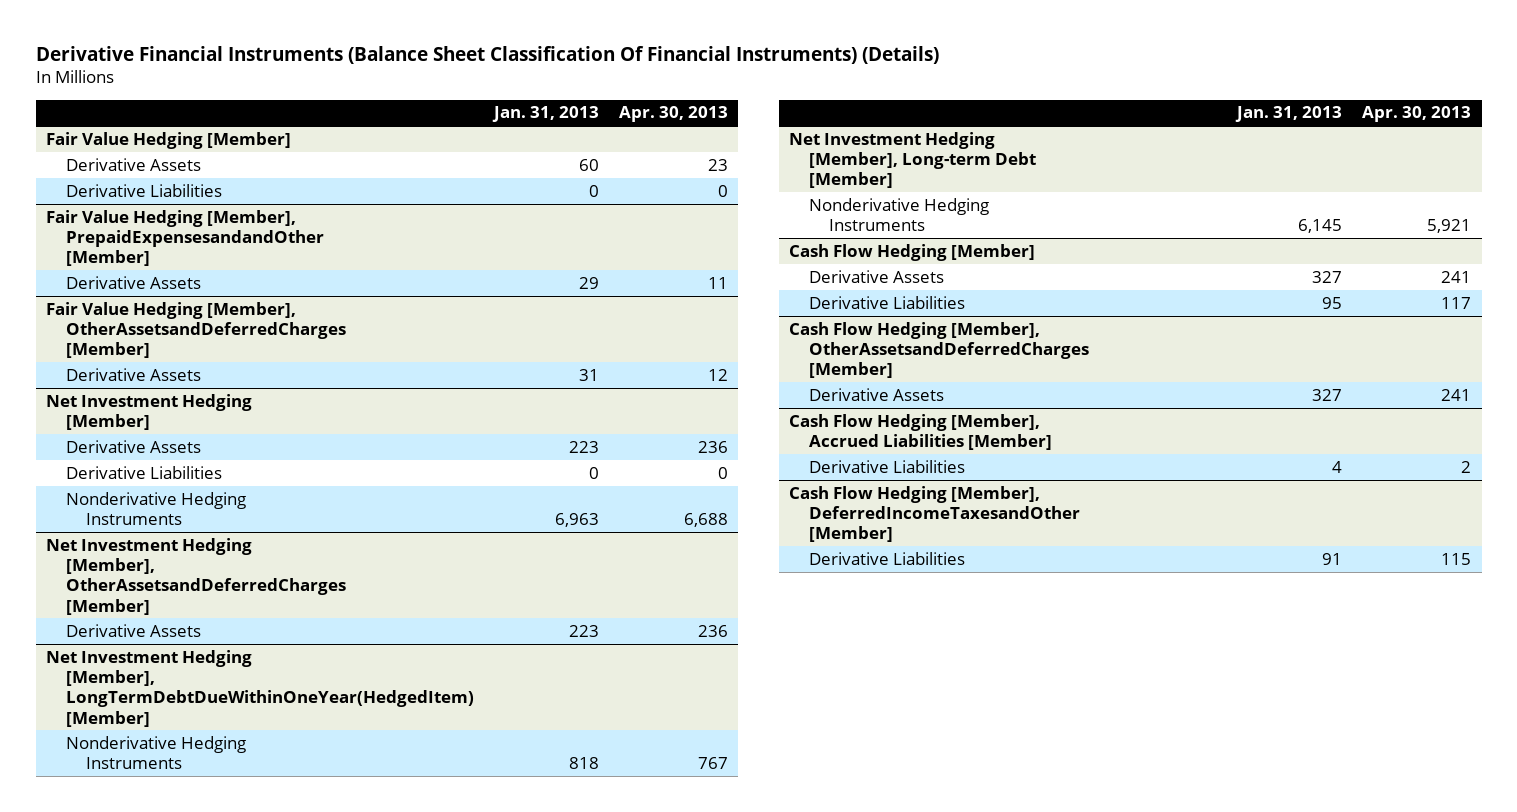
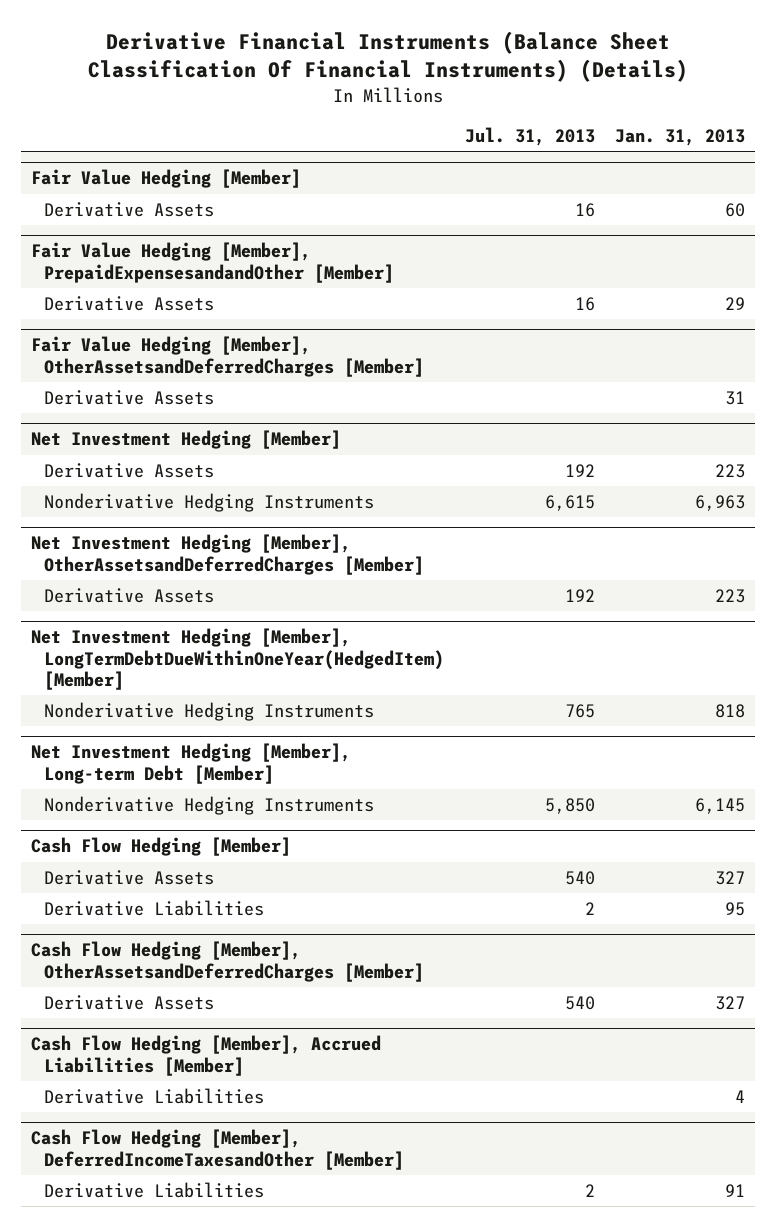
- | Jan. 31, 2013 | Apr. 30, 2013
+ | Jul. 31, 2013 | Jan. 31, 2013
@ Fair Value Hedging [Member]
- Derivative Liabilities | 0 | 0
@ Net Investment Hedging [Member]
- Derivative Liabilities | 0 | 0

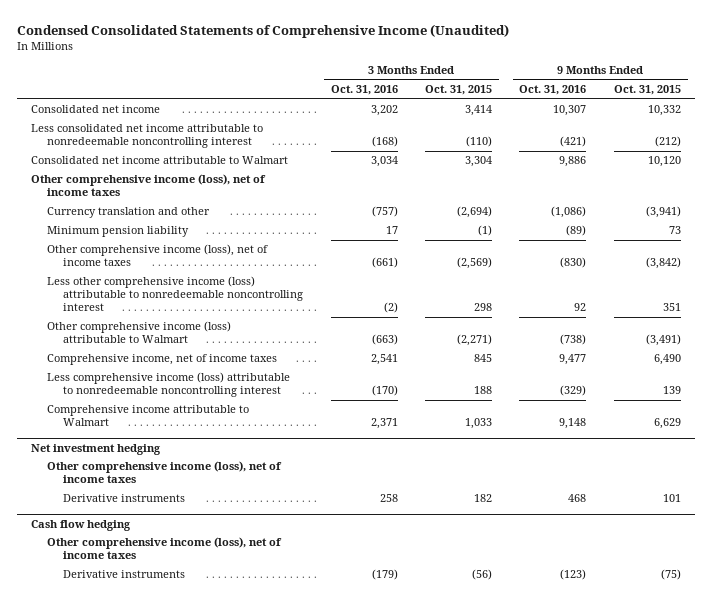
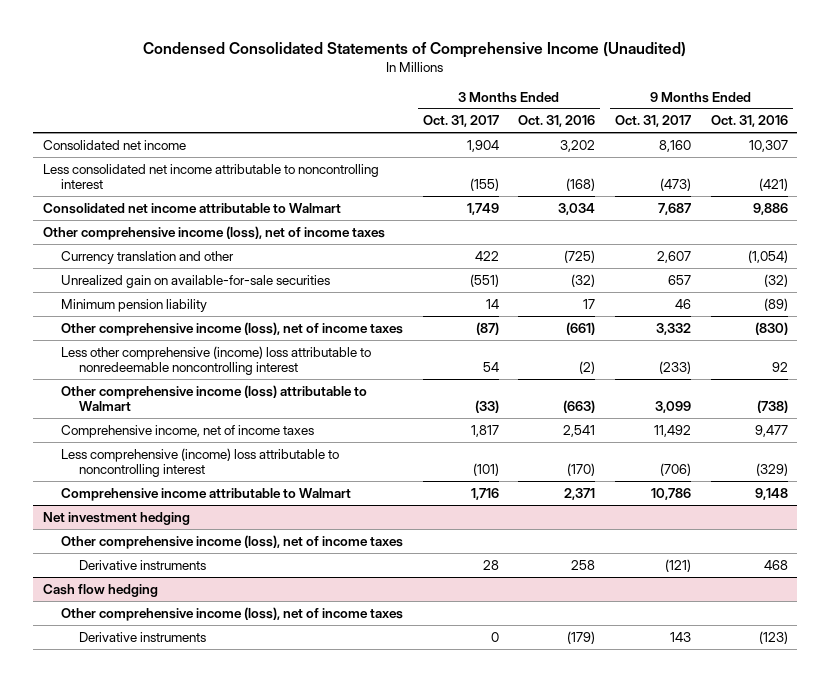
- | 3 Months Ended Oct. 31, 2016 | 3 Months Ended Oct. 31, 2015 | 9 Months Ended Oct. 31, 2016 | 9 Months Ended Oct. 31, 2015
+ | 3 Months Ended Oct. 31, 2017 | 3 Months Ended Oct. 31, 2016 | 9 Months Ended Oct. 31, 2017 | 9 Months Ended Oct. 31, 2016
- Less consolidated net income attributable to nonredeemable noncontrolling interest | (168) | (110) | (421) | (212)
+ Less consolidated net income attributable to noncontrolling interest | (155) | (168) | (473) | (421)
- Currency translation and other | (757) | (2,694) | (1,086) | (3,941)
+ Currency translation and other | 422 | (725) | 2,607 | (1,054)
+ Unrealized gain on available-for-sale securities | (551) | (32) | 657 | (32)
- Less other comprehensive income (loss) attributable to nonredeemable noncontrolling interest | (2) | 298 | 92 | 351
+ Less other comprehensive (income) loss attributable to nonredeemable noncontrolling interest | 54 | (2) | (233) | 92
- Less comprehensive income (loss) attributable to nonredeemable noncontrolling interest | (170) | 188 | (329) | 139
+ Less comprehensive (income) loss attributable to noncontrolling interest | (101) | (170) | (706) | (329)

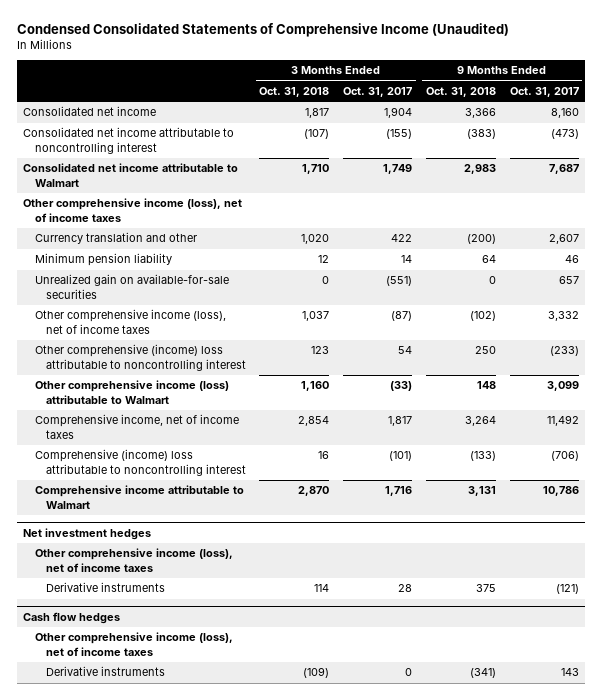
- | 3 Months Ended Oct. 31, 2017 | 3 Months Ended Oct. 31, 2016 | 9 Months Ended Oct. 31, 2017 | 9 Months Ended Oct. 31, 2016
+ | 3 Months Ended Oct. 31, 2018 | 3 Months Ended Oct. 31, 2017 | 9 Months Ended Oct. 31, 2018 | 9 Months Ended Oct. 31, 2017
- Less consolidated net income attributable to noncontrolling interest | (155) | (168) | (473) | (421)
+ Consolidated net income attributable to noncontrolling interest | (107) | (155) | (383) | (473)
moved down: Unrealized gain on available-for-sale securities | 0 | (551) | 0 | 657
- Less other comprehensive (income) loss attributable to nonredeemable noncontrolling interest | 54 | (2) | (233) | 92
+ Other comprehensive (income) loss attributable to noncontrolling interest | 123 | 54 | 250 | (233)
- Less comprehensive (income) loss attributable to noncontrolling interest | (101) | (170) | (706) | (329)
+ Comprehensive (income) loss attributable to noncontrolling interest | 16 | (101) | (133) | (706)
- Net investment hedging
+ Net investment hedges
- Cash flow hedging
+ Cash flow hedges

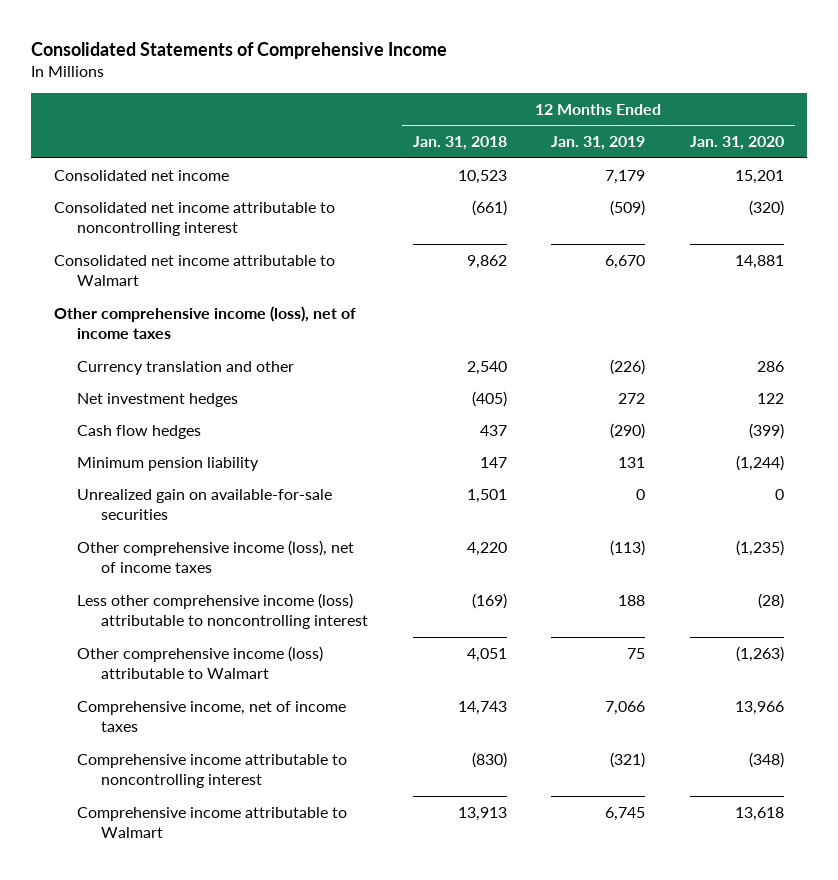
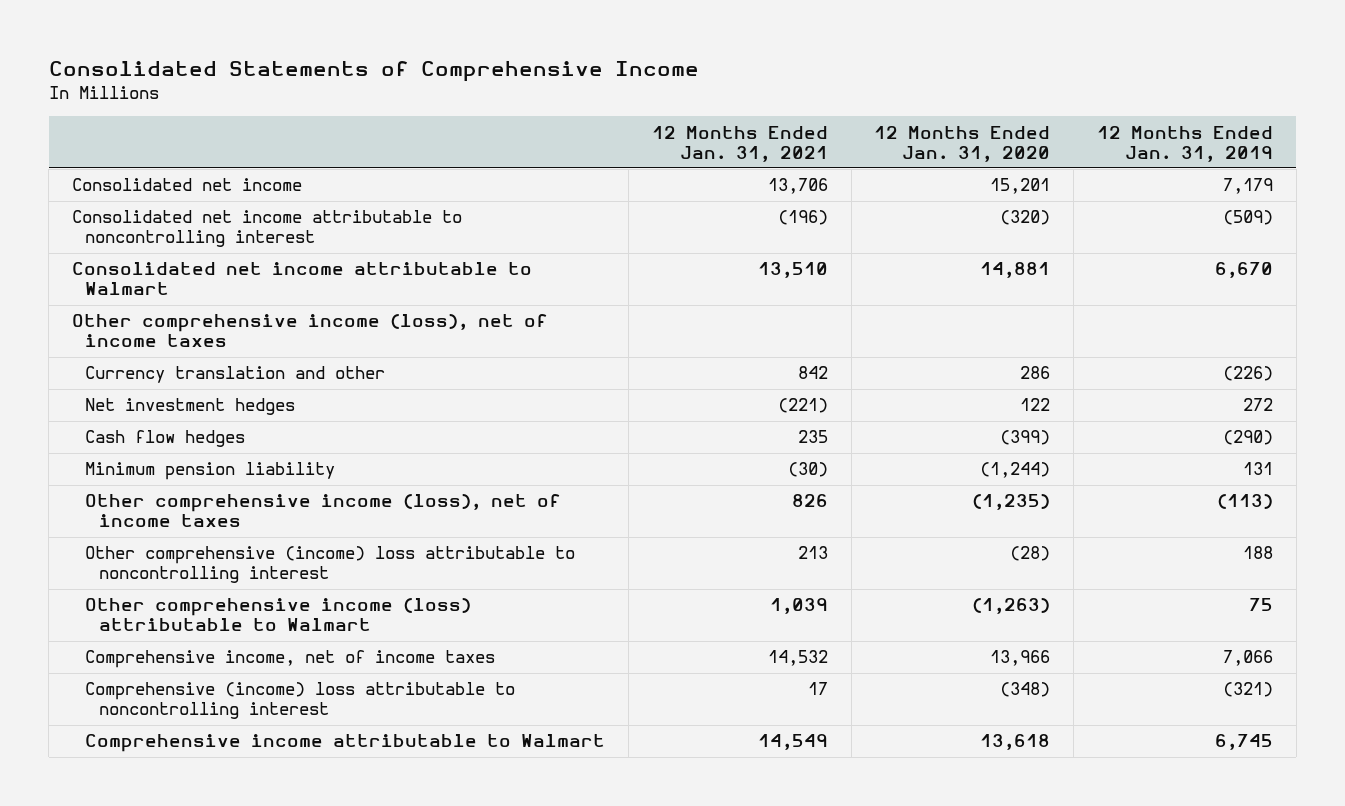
- | 12 Months Ended Jan. 31, 2018 | 12 Months Ended Jan. 31, 2019 | 12 Months Ended Jan. 31, 2020
+ | 12 Months Ended Jan. 31, 2021 | 12 Months Ended Jan. 31, 2020 | 12 Months Ended Jan. 31, 2019
- Unrealized gain on available-for-sale securities | 1,501 | 0 | 0
- Less other comprehensive income (loss) attributable to noncontrolling interest | (169) | 188 | (28)
+ Other comprehensive (income) loss attributable to noncontrolling interest | 213 | (28) | 188
- Comprehensive income attributable to noncontrolling interest | (830) | (321) | (348)
+ Comprehensive (income) loss attributable to noncontrolling interest | 17 | (348) | (321)

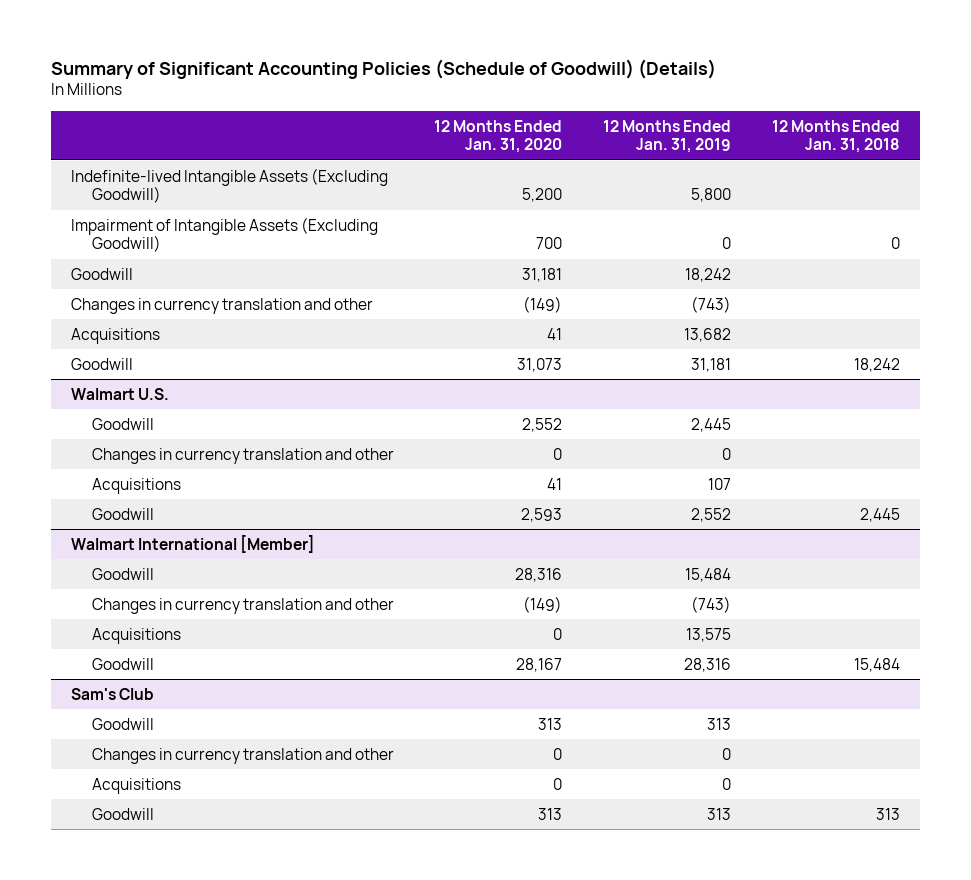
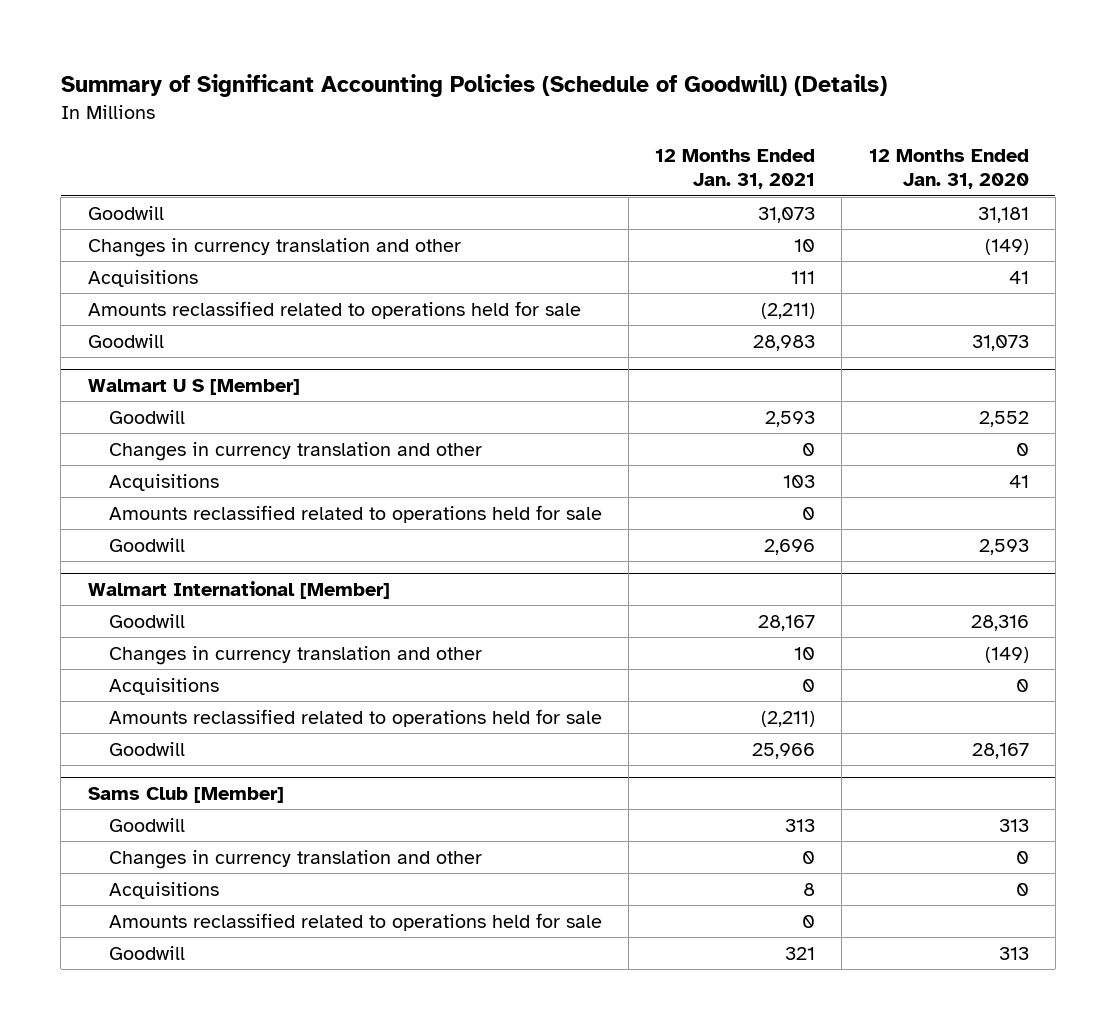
- | 12 Months Ended Jan. 31, 2020 | 12 Months Ended Jan. 31, 2019 | 12 Months Ended Jan. 31, 2018
+ | 12 Months Ended Jan. 31, 2021 | 12 Months Ended Jan. 31, 2020
- Indefinite-lived Intangible Assets (Excluding Goodwill) | 5,200 | 5,800 |
- Impairment of Intangible Assets (Excluding Goodwill) | 700 | 0 | 0
+ Amounts reclassified related to operations held for sale | (2,211) |
- Walmart U.S.
+ Walmart U S [Member]
+ Amounts reclassified related to operations held for sale | 0 |
@ Walmart International [Member]
+ Amounts reclassified related to operations held for sale | (2,211) |
- Sam's Club
+ Sams Club [Member]
+ Amounts reclassified related to operations held for sale | 0 |

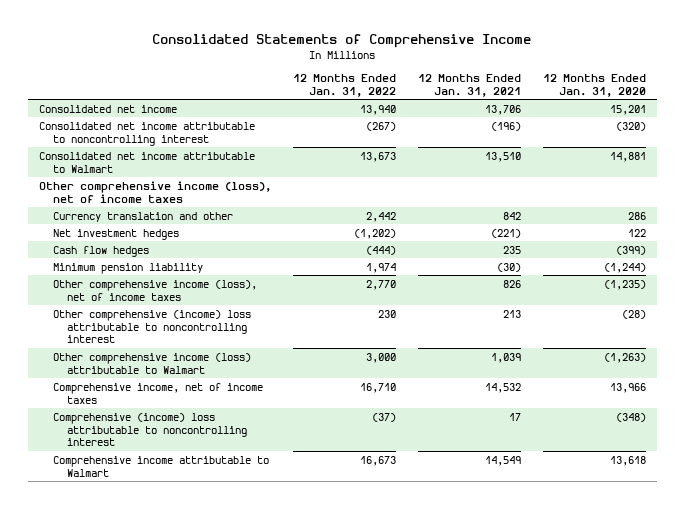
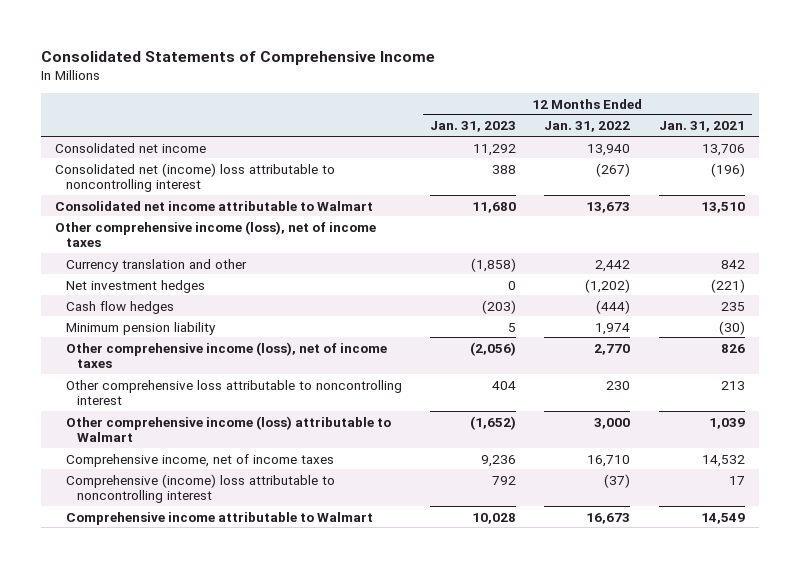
- | 12 Months Ended Jan. 31, 2022 | 12 Months Ended Jan. 31, 2021 | 12 Months Ended Jan. 31, 2020
+ | 12 Months Ended Jan. 31, 2023 | 12 Months Ended Jan. 31, 2022 | 12 Months Ended Jan. 31, 2021
- Consolidated net income attributable to noncontrolling interest | (267) | (196) | (320)
+ Consolidated net (income) loss attributable to noncontrolling interest | 388 | (267) | (196)
- Other comprehensive (income) loss attributable to noncontrolling interest | 230 | 213 | (28)
+ Other comprehensive loss attributable to noncontrolling interest | 404 | 230 | 213

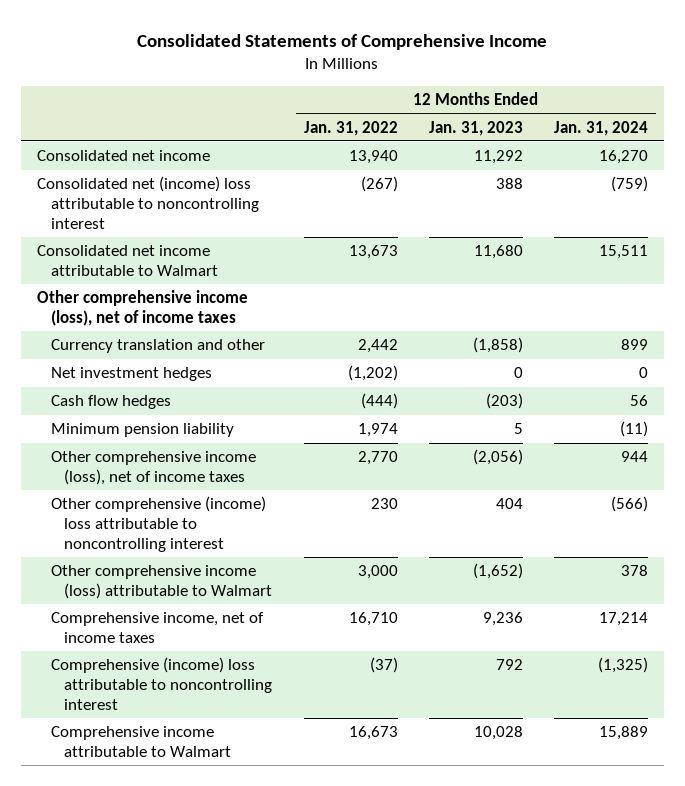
- | 12 Months Ended Jan. 31, 2023 | 12 Months Ended Jan. 31, 2022 | 12 Months Ended Jan. 31, 2021
+ | 12 Months Ended Jan. 31, 2022 | 12 Months Ended Jan. 31, 2023 | 12 Months Ended Jan. 31, 2024
- Other comprehensive loss attributable to noncontrolling interest | 404 | 230 | 213
+ Other comprehensive (income) loss attributable to noncontrolling interest | 230 | 404 | (566)

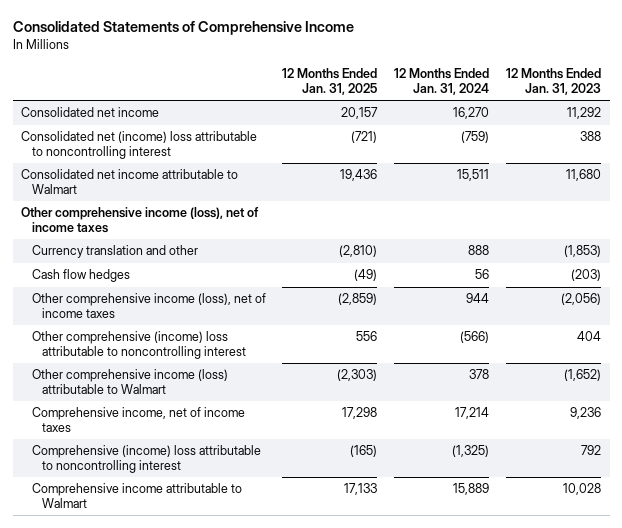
- | 12 Months Ended Jan. 31, 2022 | 12 Months Ended Jan. 31, 2023 | 12 Months Ended Jan. 31, 2024
+ | 12 Months Ended Jan. 31, 2025 | 12 Months Ended Jan. 31, 2024 | 12 Months Ended Jan. 31, 2023
- Currency translation and other | 2,442 | (1,858) | 899
- Net investment hedges | (1,202) | 0 | 0
+ Currency translation and other | (2,810) | 888 | (1,853)
- Minimum pension liability | 1,974 | 5 | (11)

